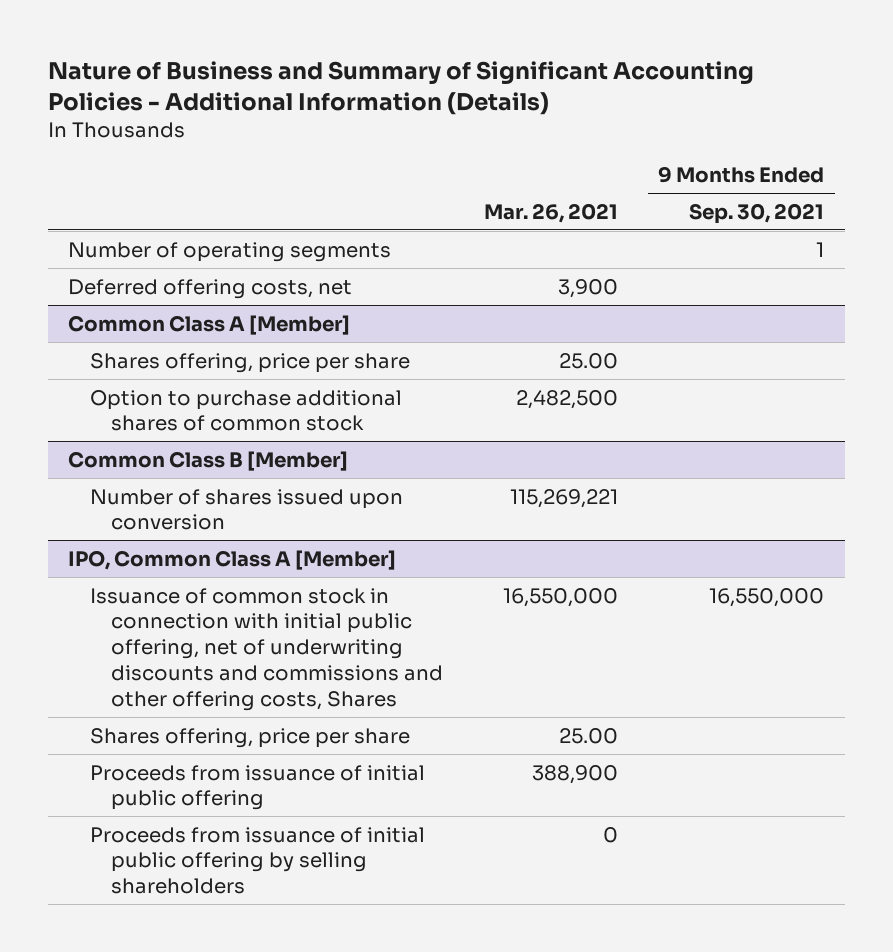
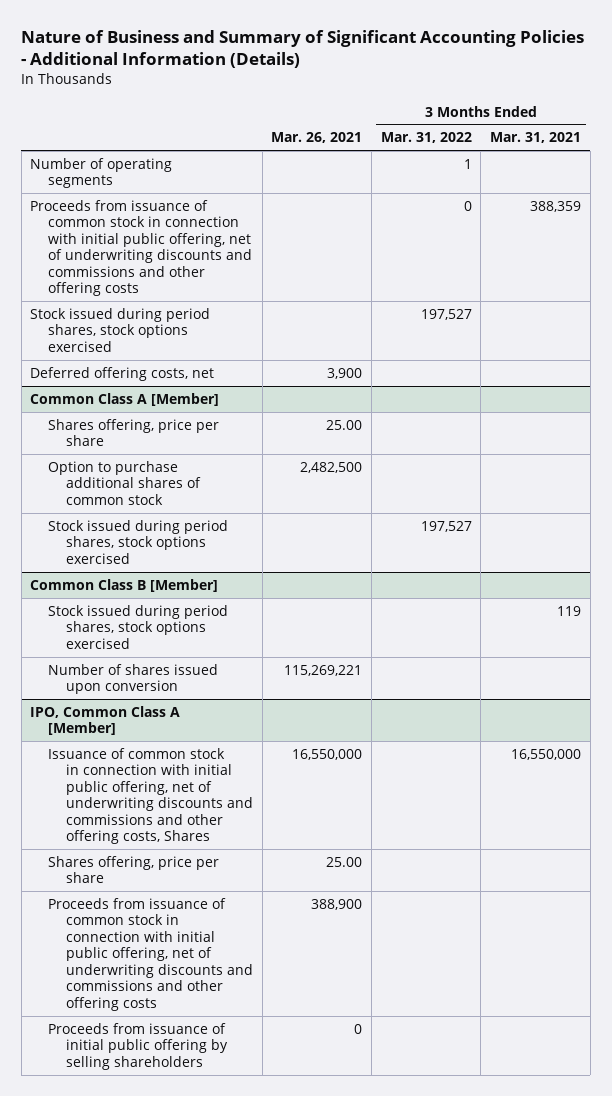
- | Mar. 26, 2021 | 9 Months Ended Sep. 30, 2021
+ | Mar. 26, 2021 | 3 Months Ended Mar. 31, 2022 | 3 Months Ended Mar. 31, 2021
+ Proceeds from issuance of common stock in connection with initial public offering, net of underwriting discounts and commissions and other offering costs | | 0 | 388,359
+ Stock issued during period shares, stock options exercised | | 197,527 |
@ Common Class A [Member]
+ Stock issued during period shares, stock options exercised | | 197,527 |
@ Common Class B [Member]
+ Stock issued during period shares, stock options exercised | | | 119
@ IPO, Common Class A [Member]
- Proceeds from issuance of initial public offering | 388,900 |
+ Proceeds from issuance of common stock in connection with initial public offering, net of underwriting discounts and commissions and other offering costs | 388,900 | |

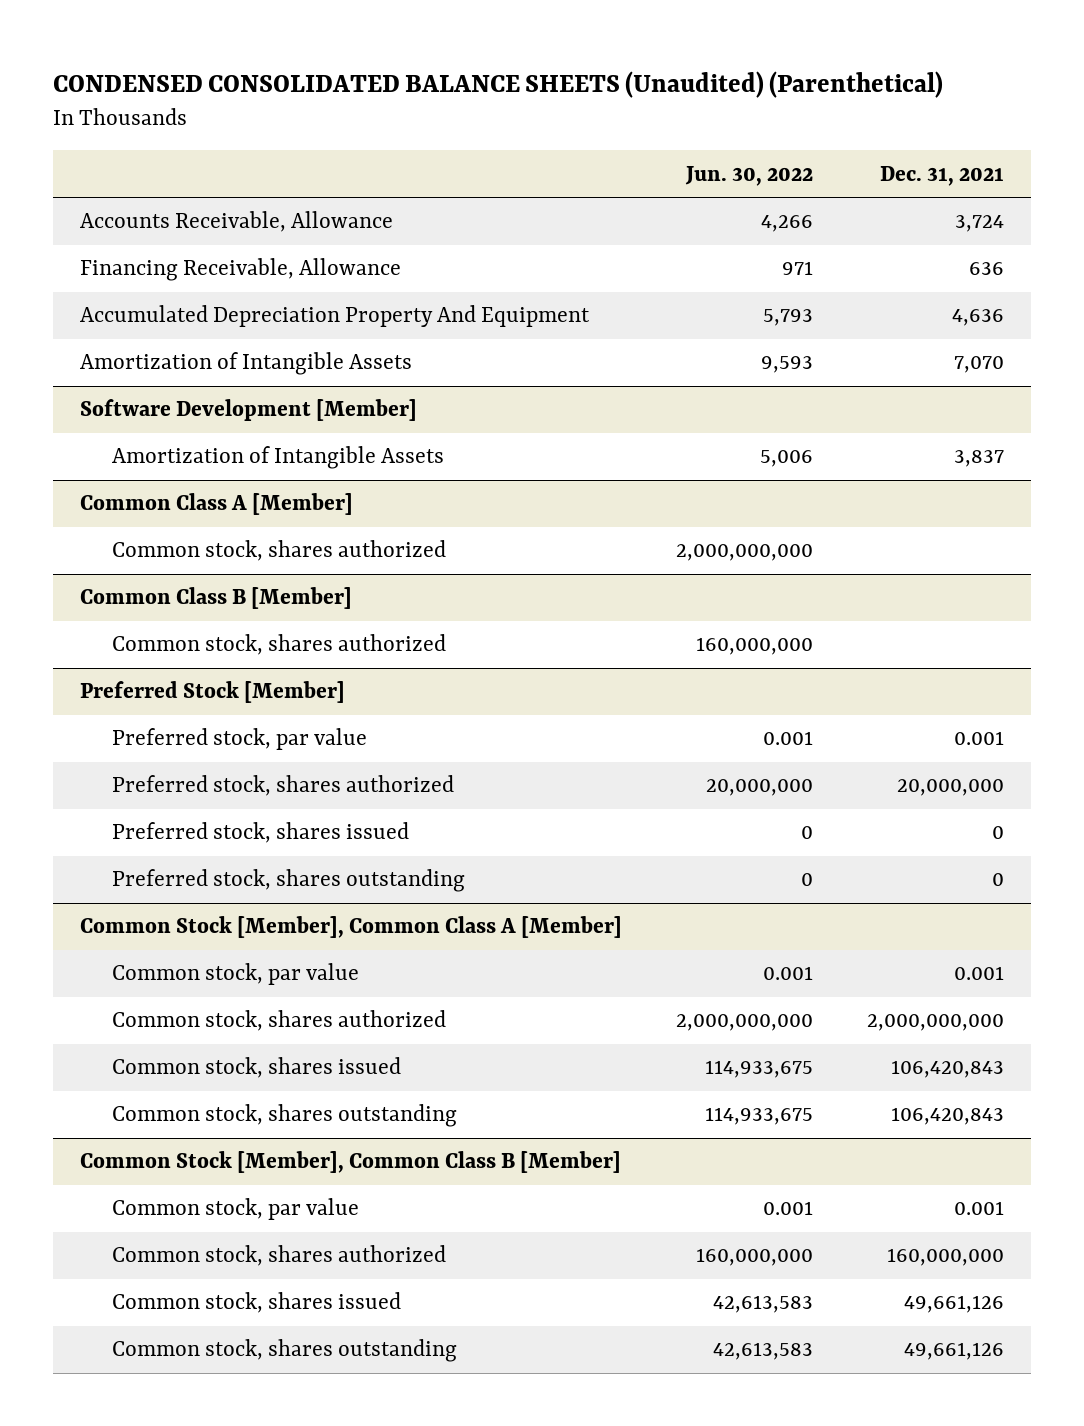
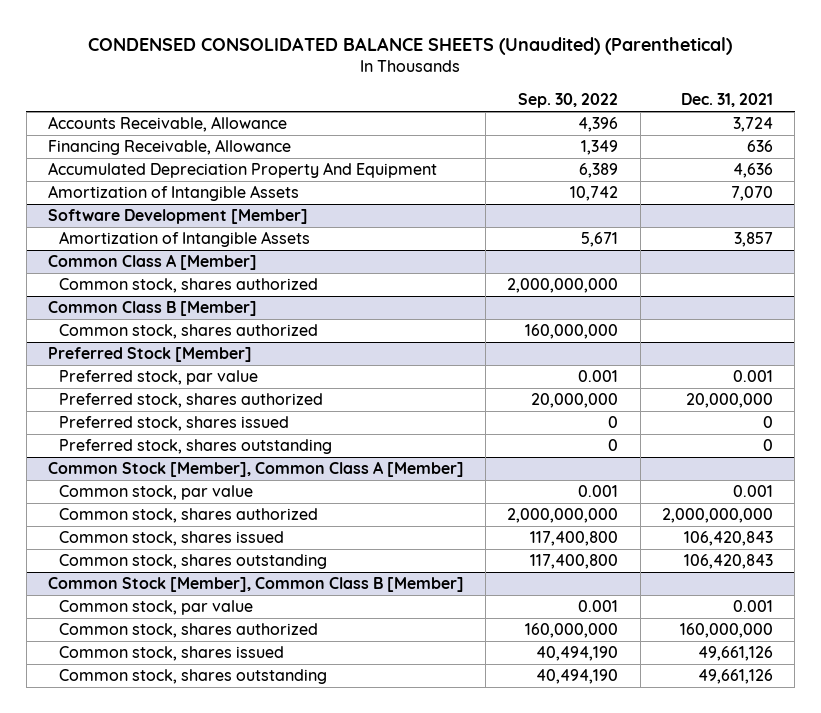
- | Jun. 30, 2022 | Dec. 31, 2021
+ | Sep. 30, 2022 | Dec. 31, 2021
@ Software Development [Member]
- Amortization of Intangible Assets | 5,006 | 3,837
+ Amortization of Intangible Assets | 5,671 | 3,857

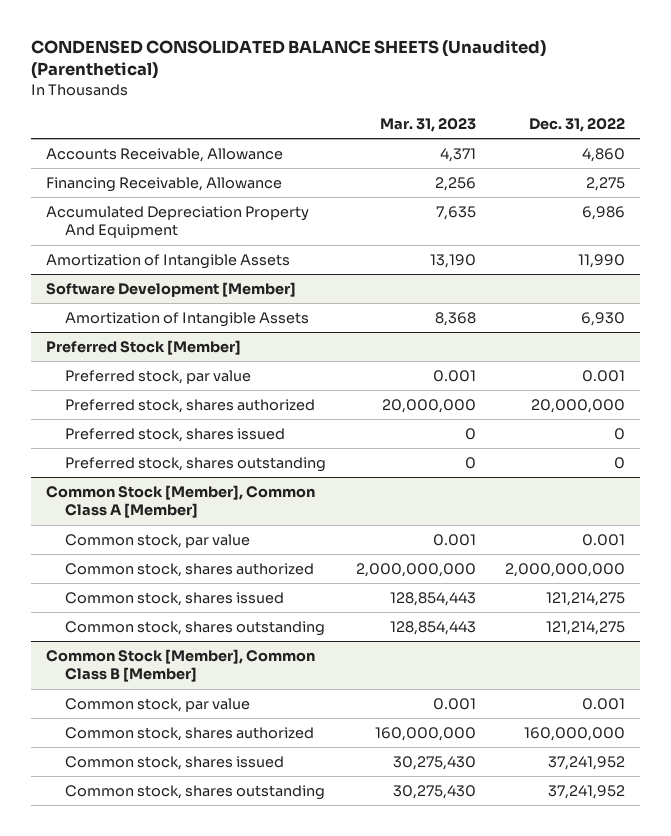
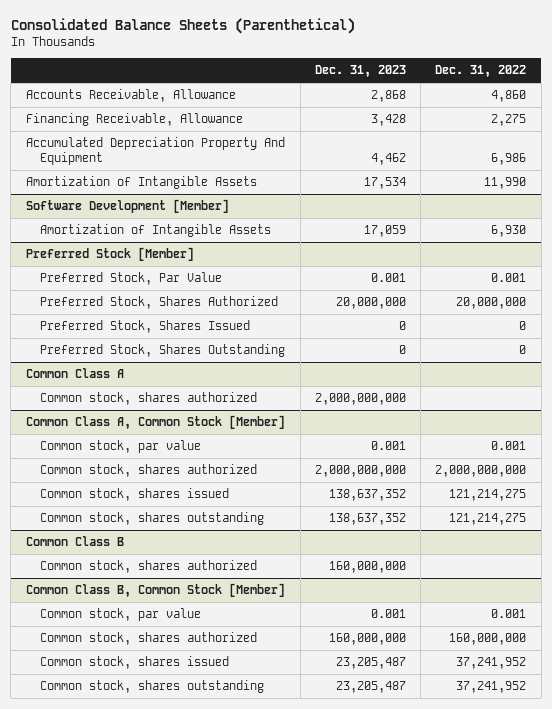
- CONDENSED CONSOLIDATED BALANCE SHEETS (Unaudited) (Parenthetical)
+ Consolidated Balance Sheets (Parenthetical)
- | Mar. 31, 2023 | Dec. 31, 2022
+ | Dec. 31, 2023 | Dec. 31, 2022
@ Preferred Stock [Member]
- Preferred stock, par value | 0.001 | 0.001
- Preferred stock, shares authorized | 20,000,000 | 20,000,000
- Preferred stock, shares issued | 0 | 0
- Preferred stock, shares outstanding | 0 | 0
- Common Stock [Member], Common Class A [Member]
@ Preferred Stock [Member]
+ Preferred Stock, Par Value | 0.001 | 0.001
+ Preferred Stock, Shares Authorized | 20,000,000 | 20,000,000
+ Preferred Stock, Shares Issued | 0 | 0
+ Preferred Stock, Shares Outstanding | 0 | 0
+ Common Class A
+ Common stock, shares authorized | 2,000,000,000 |
+ Common Class A, Common Stock [Member]
- Common Stock [Member], Common Class B [Member]
+ Common Class B
+ Common stock, shares authorized | 160,000,000 |
+ Common Class B, Common Stock [Member]

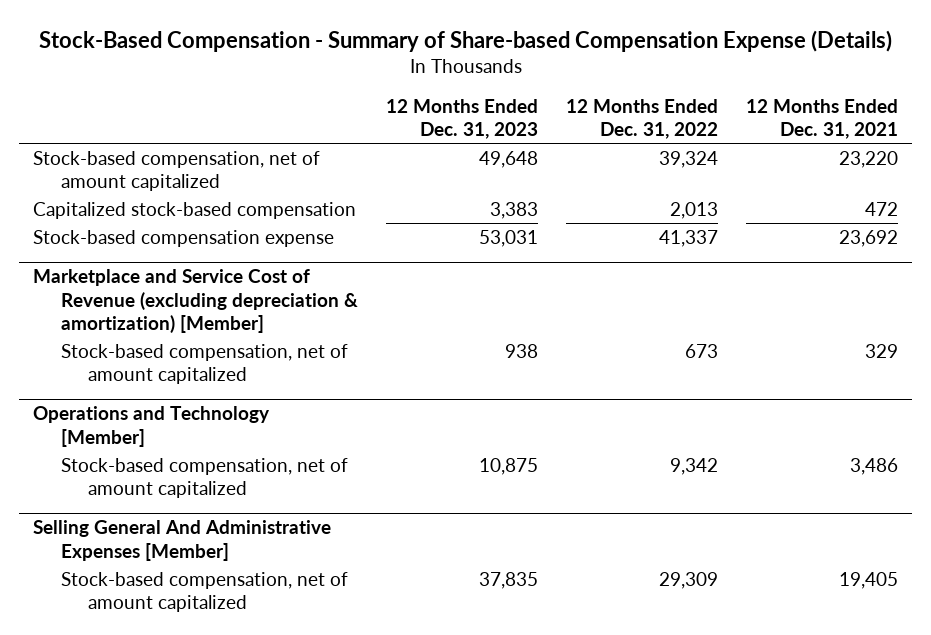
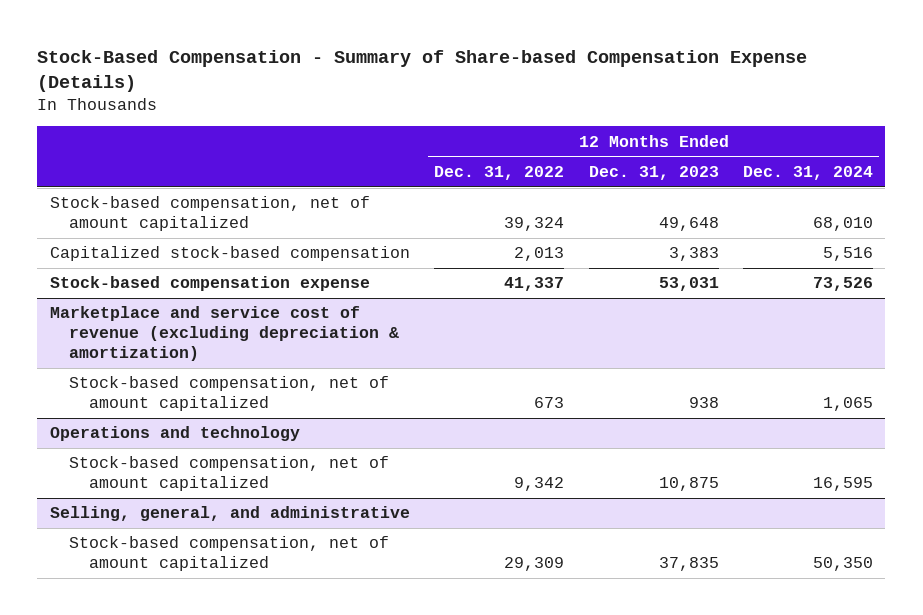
- | 12 Months Ended Dec. 31, 2023 | 12 Months Ended Dec. 31, 2022 | 12 Months Ended Dec. 31, 2021
+ | 12 Months Ended Dec. 31, 2022 | 12 Months Ended Dec. 31, 2023 | 12 Months Ended Dec. 31, 2024
- Marketplace and Service Cost of Revenue (excluding depreciation & amortization) [Member]
+ Marketplace and service cost of revenue (excluding depreciation & amortization)
- Operations and Technology [Member]
+ Operations and technology
- Selling General And Administrative Expenses [Member]
+ Selling, general, and administrative

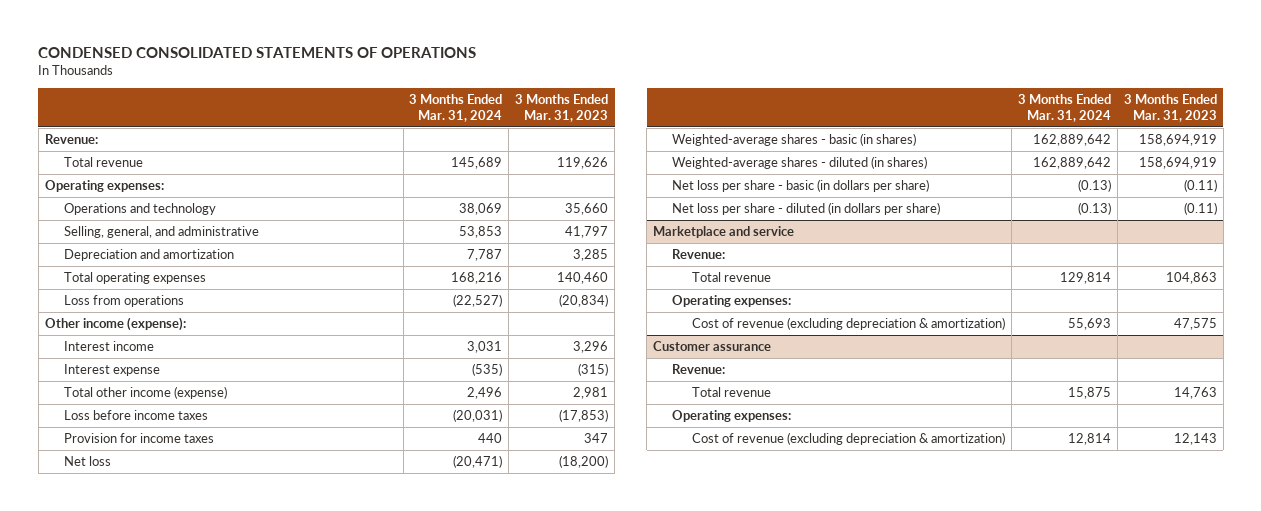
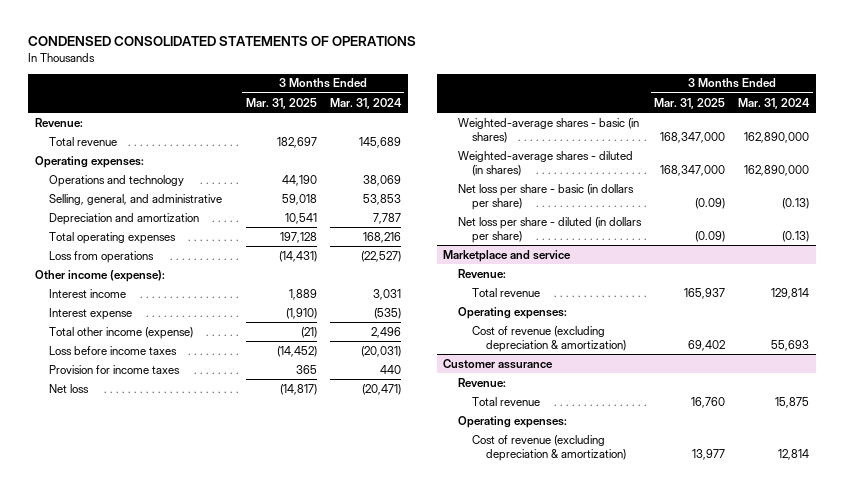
- | 3 Months Ended Mar. 31, 2024 | 3 Months Ended Mar. 31, 2023
+ | 3 Months Ended Mar. 31, 2025 | 3 Months Ended Mar. 31, 2024
- Weighted-average shares - basic (in shares) | 162,889,642 | 158,694,919
- Weighted-average shares - diluted (in shares) | 162,889,642 | 158,694,919
+ Weighted-average shares - basic (in shares) | 168,347,000 | 162,890,000
+ Weighted-average shares - diluted (in shares) | 168,347,000 | 162,890,000

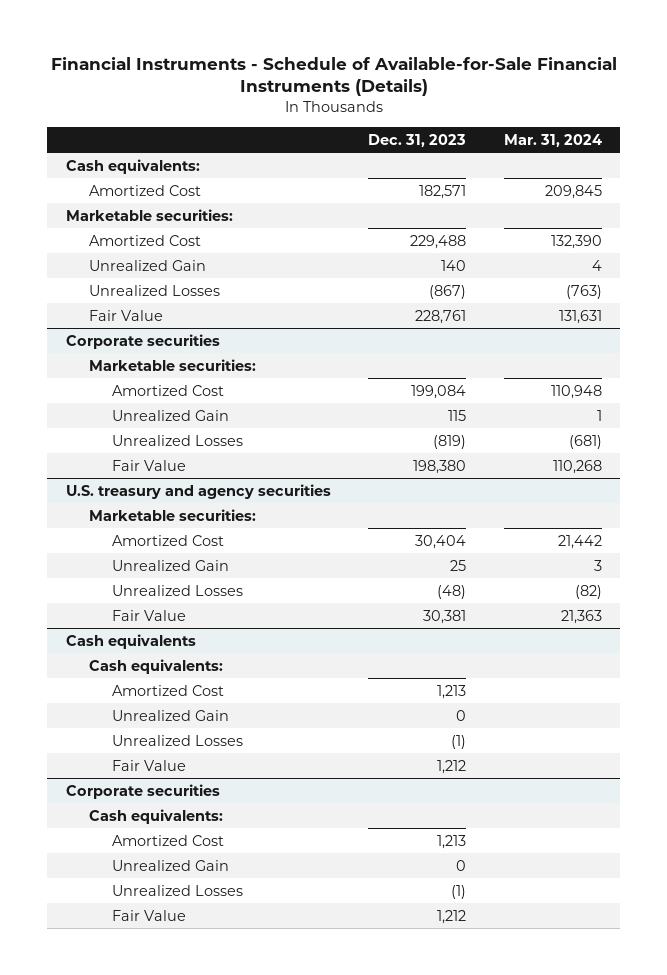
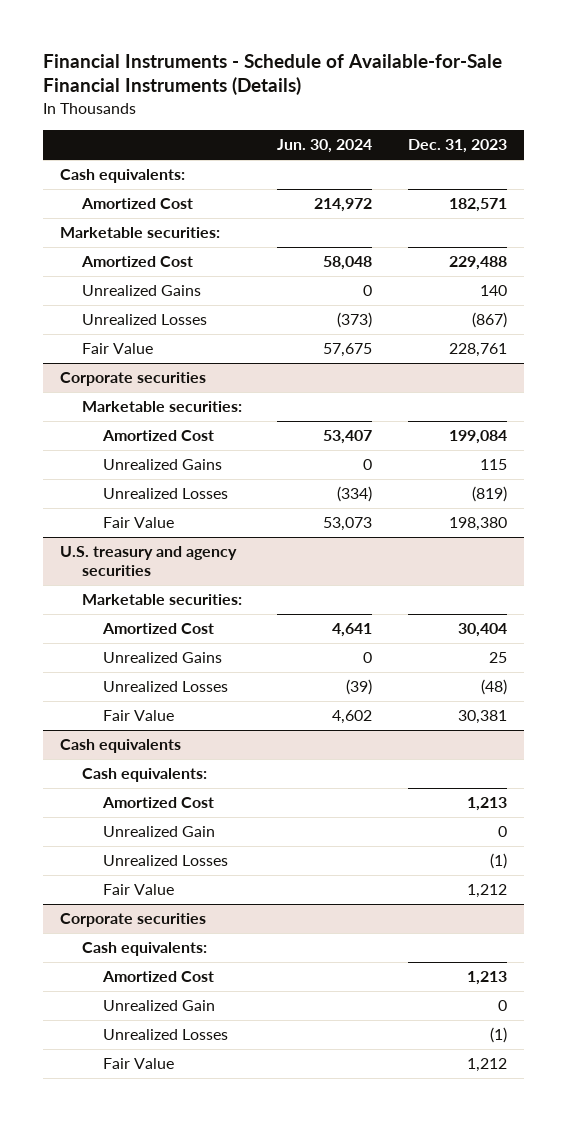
- | Dec. 31, 2023 | Mar. 31, 2024
+ | Jun. 30, 2024 | Dec. 31, 2023
- Unrealized Gain | 140 | 4
+ Unrealized Gains | 0 | 140
@ Corporate securities
- Unrealized Gain | 115 | 1
+ Unrealized Gains | 0 | 115
@ U.S. treasury and agency securities
- Unrealized Gain | 25 | 3
+ Unrealized Gains | 0 | 25

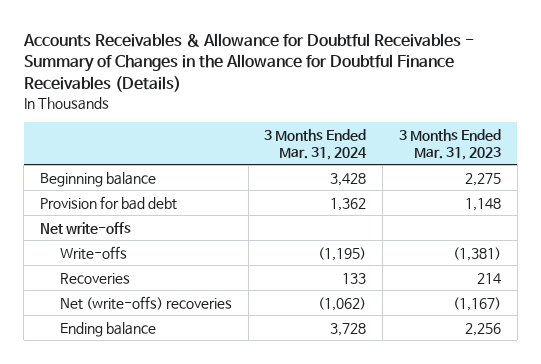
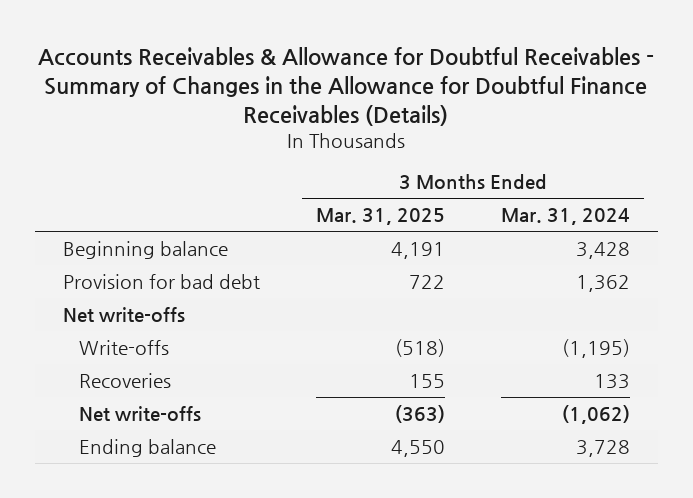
- | 3 Months Ended Mar. 31, 2024 | 3 Months Ended Mar. 31, 2023
+ | 3 Months Ended Mar. 31, 2025 | 3 Months Ended Mar. 31, 2024
- Net (write-offs) recoveries | (1,062) | (1,167)
+ Net write-offs | (363) | (1,062)

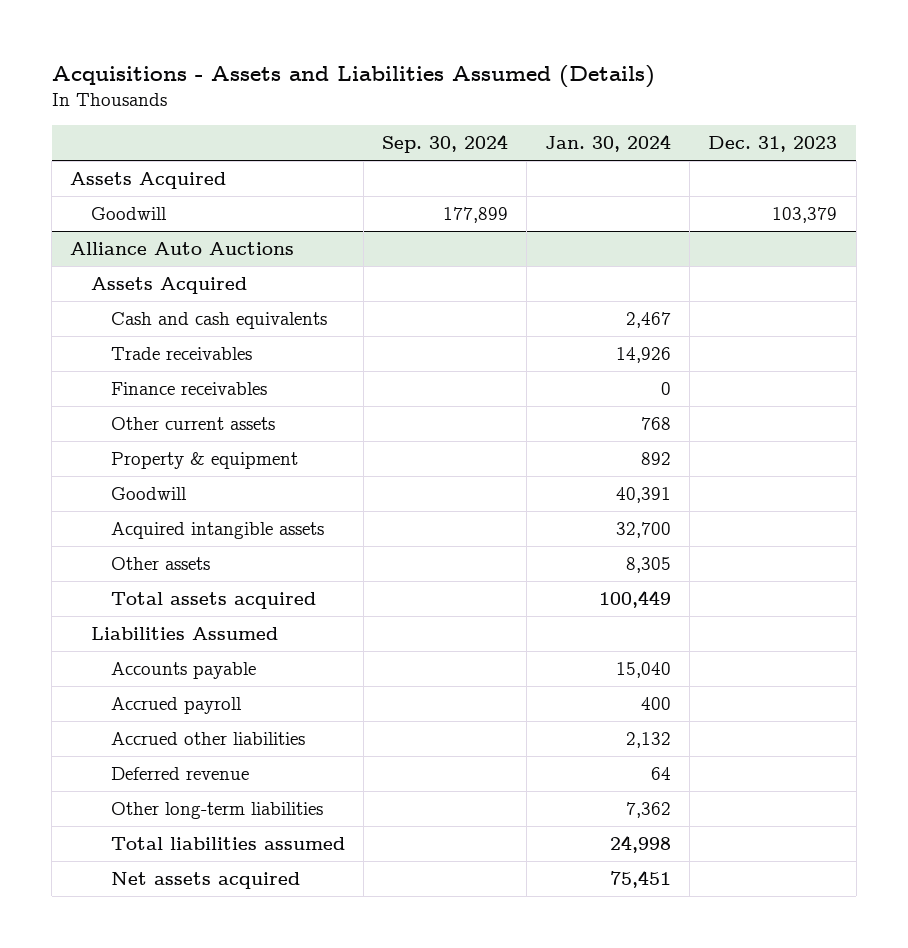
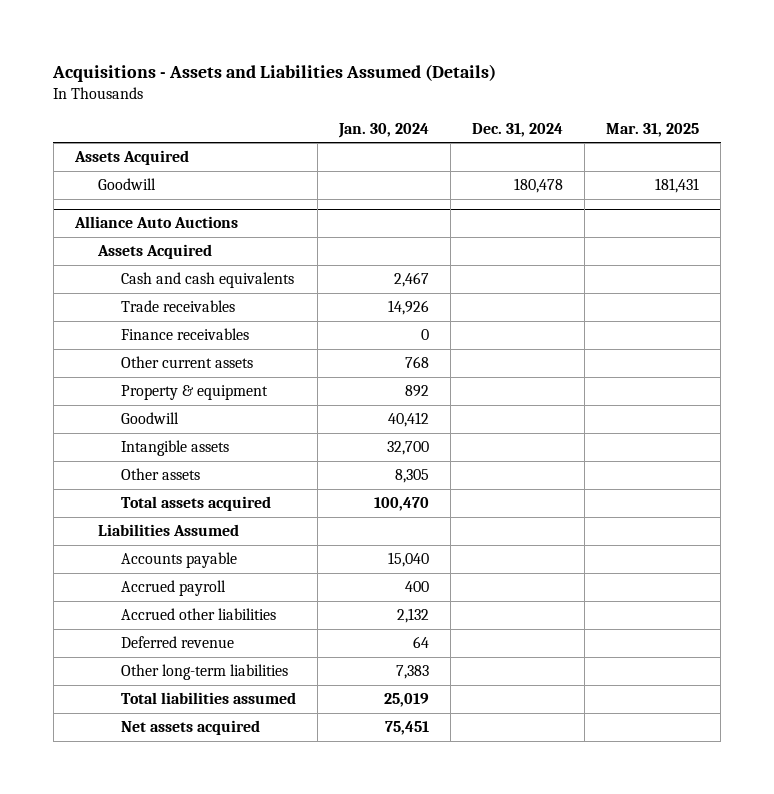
- | Sep. 30, 2024 | Jan. 30, 2024 | Dec. 31, 2023
+ | Jan. 30, 2024 | Dec. 31, 2024 | Mar. 31, 2025
@ Alliance Auto Auctions
- Goodwill | | 40,391 |
- Acquired intangible assets | | 32,700 |
+ Goodwill | 40,412 | |
+ Intangible assets | 32,700 | |
- Total assets acquired | | 100,449 |
+ Total assets acquired | 100,470 | |
- Other long-term liabilities | | 7,362 |
- Total liabilities assumed | | 24,998 |
+ Other long-term liabilities | 7,383 | |
+ Total liabilities assumed | 25,019 | |

